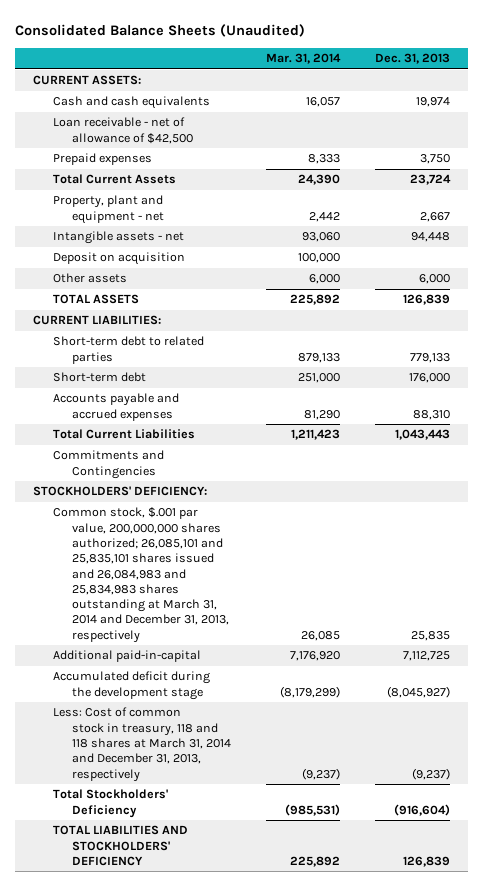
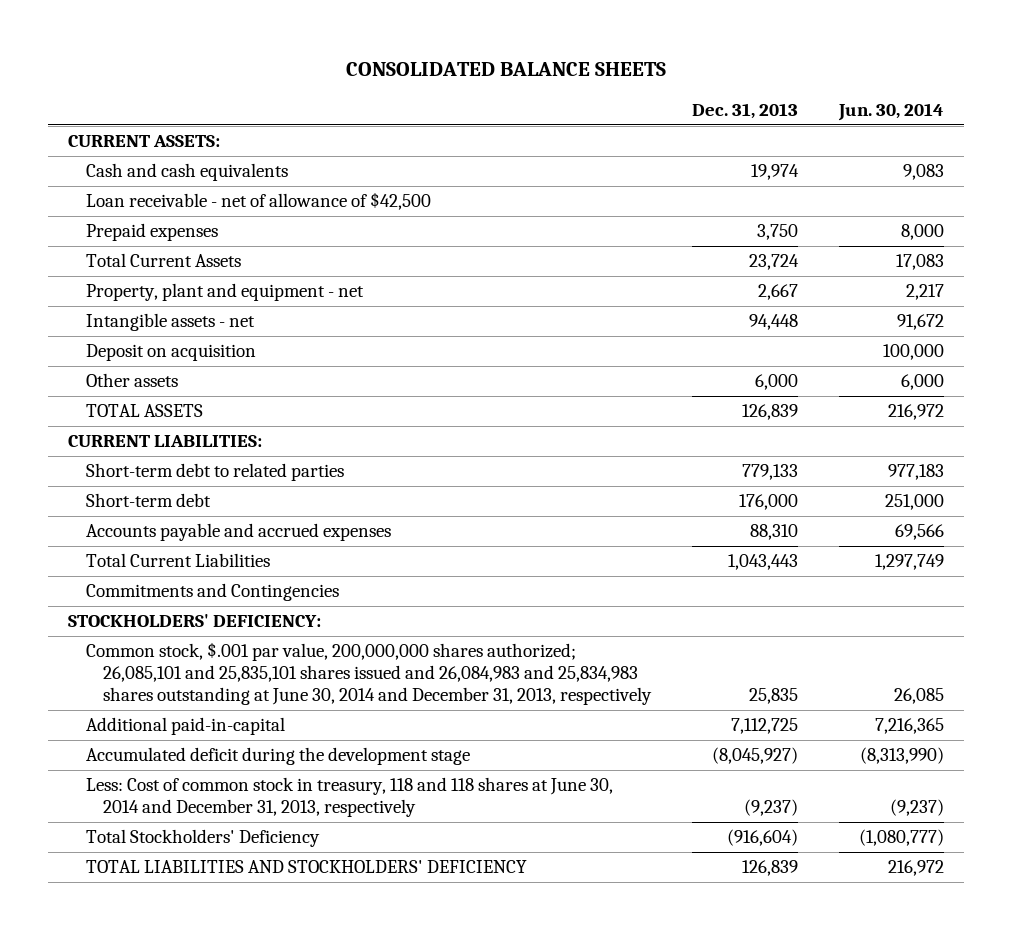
- Consolidated Balance Sheets (Unaudited)
+ CONSOLIDATED BALANCE SHEETS
- | Mar. 31, 2014 | Dec. 31, 2013
+ | Dec. 31, 2013 | Jun. 30, 2014
- Common stock, $.001 par value, 200,000,000 shares authorized; 26,085,101 and 25,835,101 shares issued and 26,084,983 and 25,834,983 shares outstanding at March 31, 2014 and December 31, 2013, respectively | 26,085 | 25,835
+ Common stock, $.001 par value, 200,000,000 shares authorized; 26,085,101 and 25,835,101 shares issued and 26,084,983 and 25,834,983 shares outstanding at June 30, 2014 and December 31, 2013, respectively | 25,835 | 26,085
- Less: Cost of common stock in treasury, 118 and 118 shares at March 31, 2014 and December 31, 2013, respectively | (9,237) | (9,237)
+ Less: Cost of common stock in treasury, 118 and 118 shares at June 30, 2014 and December 31, 2013, respectively | (9,237) | (9,237)

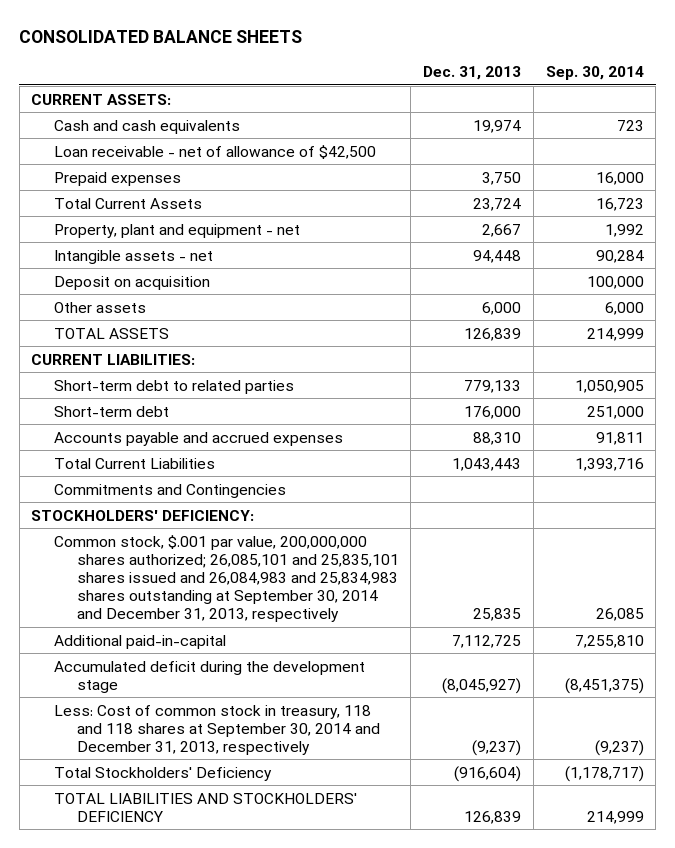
- | Dec. 31, 2013 | Jun. 30, 2014
+ | Dec. 31, 2013 | Sep. 30, 2014
- Common stock, $.001 par value, 200,000,000 shares authorized; 26,085,101 and 25,835,101 shares issued and 26,084,983 and 25,834,983 shares outstanding at June 30, 2014 and December 31, 2013, respectively | 25,835 | 26,085
+ Common stock, $.001 par value, 200,000,000 shares authorized; 26,085,101 and 25,835,101 shares issued and 26,084,983 and 25,834,983 shares outstanding at September 30, 2014 and December 31, 2013, respectively | 25,835 | 26,085
- Less: Cost of common stock in treasury, 118 and 118 shares at June 30, 2014 and December 31, 2013, respectively | (9,237) | (9,237)
+ Less: Cost of common stock in treasury, 118 and 118 shares at September 30, 2014 and December 31, 2013, respectively | (9,237) | (9,237)

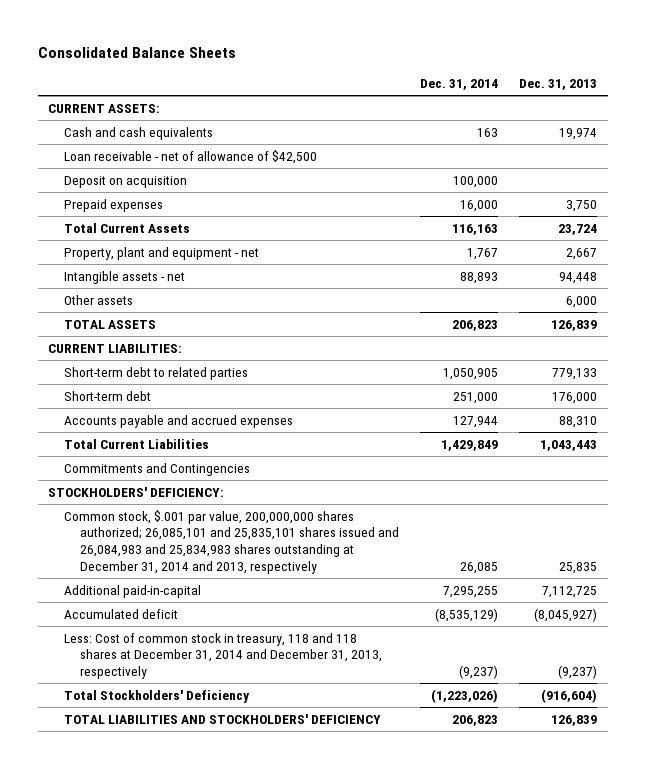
- CONSOLIDATED BALANCE SHEETS
+ Consolidated Balance Sheets
- | Dec. 31, 2013 | Sep. 30, 2014
+ | Dec. 31, 2014 | Dec. 31, 2013
moved up: Deposit on acquisition | 100,000 |
- Common stock, $.001 par value, 200,000,000 shares authorized; 26,085,101 and 25,835,101 shares issued and 26,084,983 and 25,834,983 shares outstanding at September 30, 2014 and December 31, 2013, respectively | 25,835 | 26,085
+ Common stock, $.001 par value, 200,000,000 shares authorized; 26,085,101 and 25,835,101 shares issued and 26,084,983 and 25,834,983 shares outstanding at December 31, 2014 and 2013, respectively | 26,085 | 25,835
- Accumulated deficit during the development stage | (8,045,927) | (8,451,375)
- Less: Cost of common stock in treasury, 118 and 118 shares at September 30, 2014 and December 31, 2013, respectively | (9,237) | (9,237)
+ Accumulated deficit | (8,535,129) | (8,045,927)
+ Less: Cost of common stock in treasury, 118 and 118 shares at December 31, 2014 and December 31, 2013, respectively | (9,237) | (9,237)

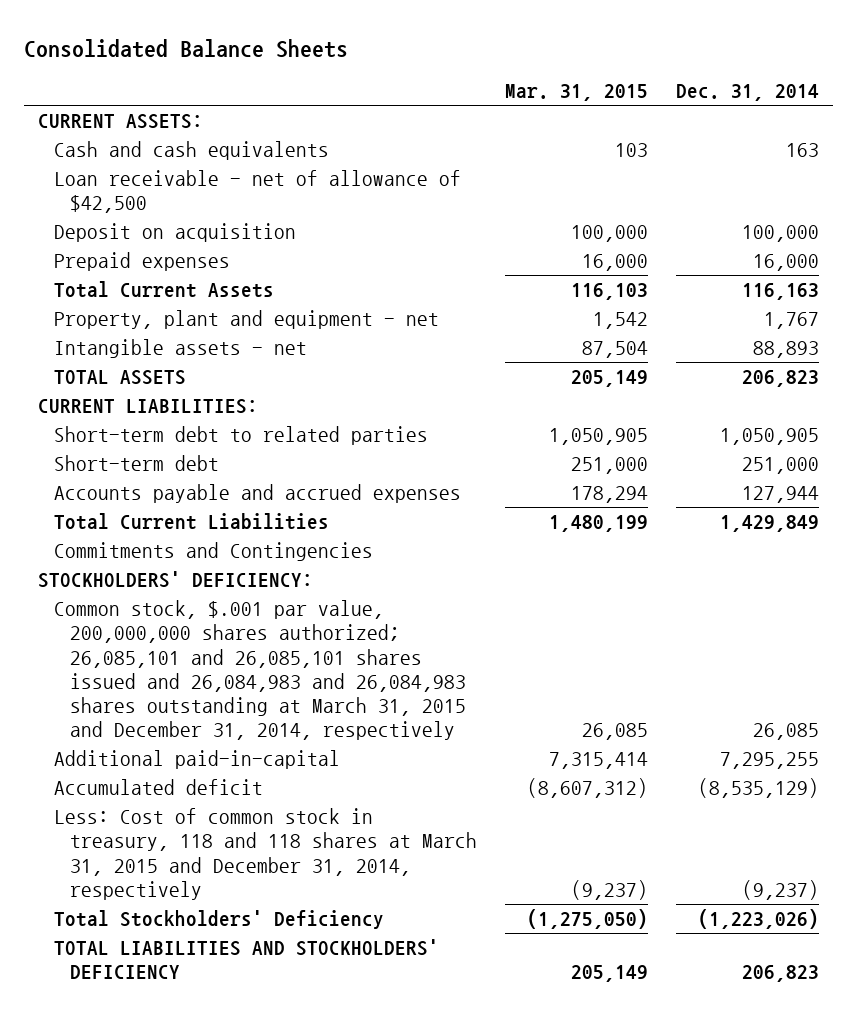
- | Dec. 31, 2014 | Dec. 31, 2013
+ | Mar. 31, 2015 | Dec. 31, 2014
- Other assets | | 6,000
- Common stock, $.001 par value, 200,000,000 shares authorized; 26,085,101 and 25,835,101 shares issued and 26,084,983 and 25,834,983 shares outstanding at December 31, 2014 and 2013, respectively | 26,085 | 25,835
+ Common stock, $.001 par value, 200,000,000 shares authorized; 26,085,101 and 26,085,101 shares issued and 26,084,983 and 26,084,983 shares outstanding at March 31, 2015 and December 31, 2014, respectively | 26,085 | 26,085
- Less: Cost of common stock in treasury, 118 and 118 shares at December 31, 2014 and December 31, 2013, respectively | (9,237) | (9,237)
+ Less: Cost of common stock in treasury, 118 and 118 shares at March 31, 2015 and December 31, 2014, respectively | (9,237) | (9,237)

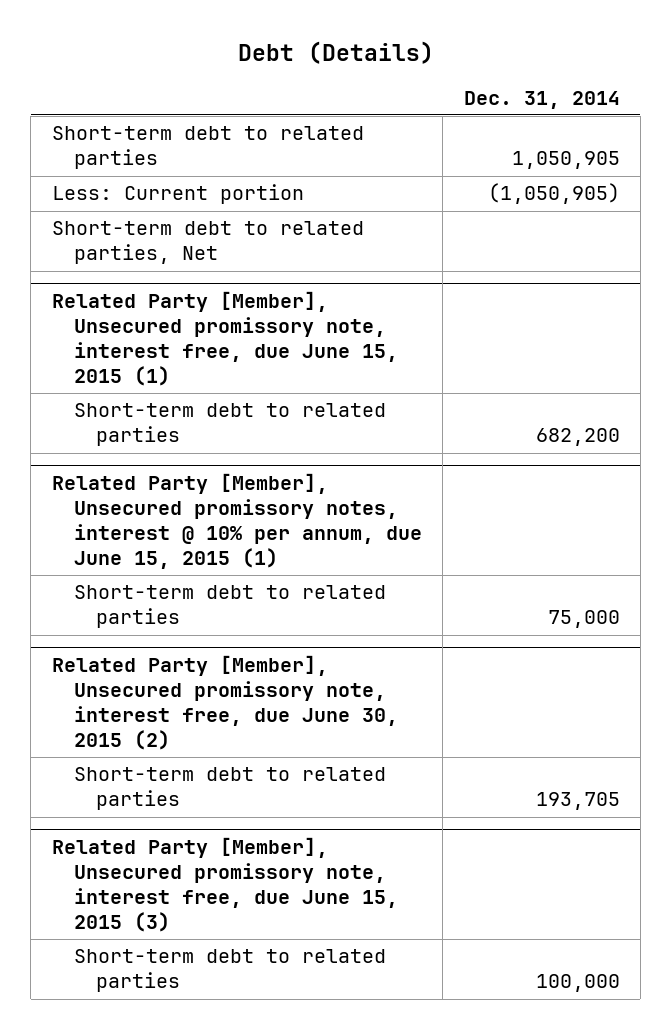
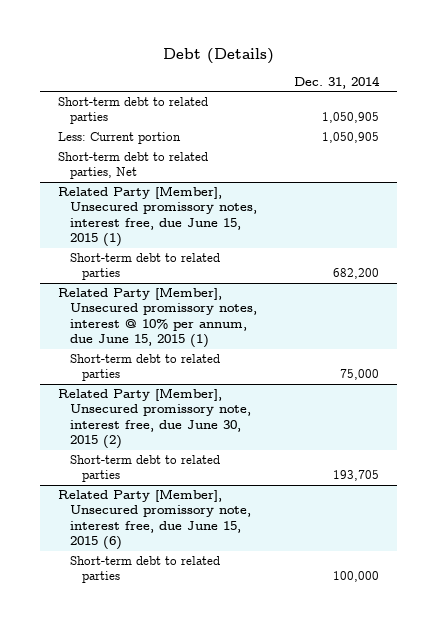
- Less: Current portion | (1,050,905)
+ Less: Current portion | 1,050,905
- Related Party [Member], Unsecured promissory note, interest free, due June 15, 2015 (1)
+ Related Party [Member], Unsecured promissory notes, interest free, due June 15, 2015 (1)
- Related Party [Member], Unsecured promissory note, interest free, due June 15, 2015 (3)
+ Related Party [Member], Unsecured promissory note, interest free, due June 15, 2015 (6)

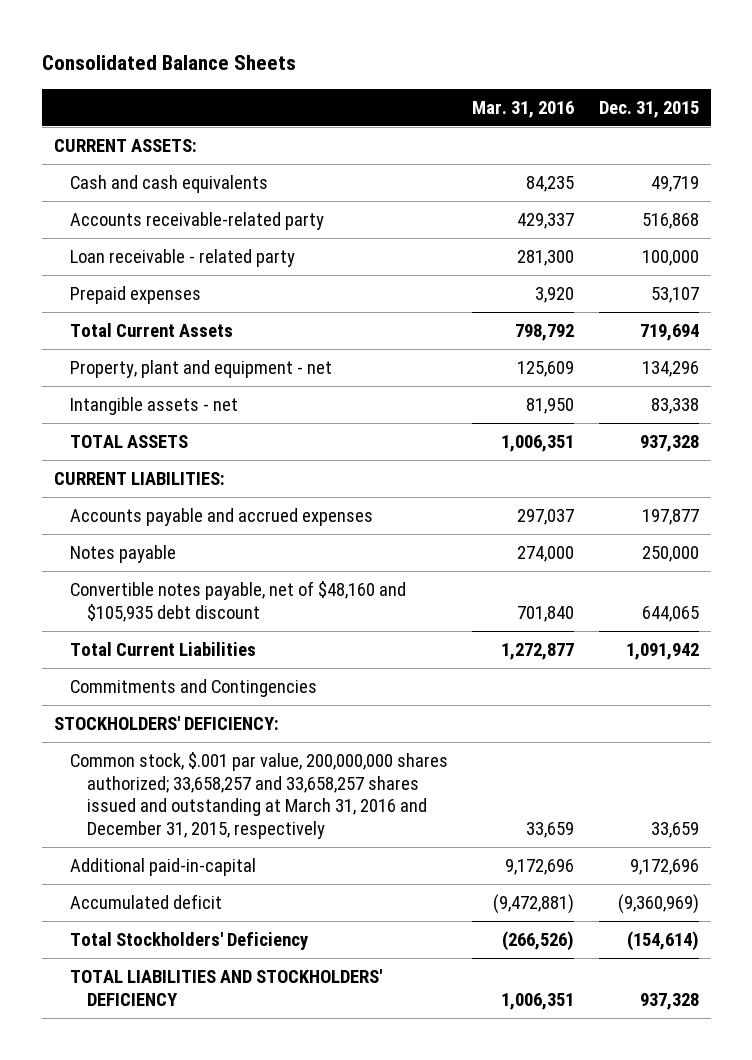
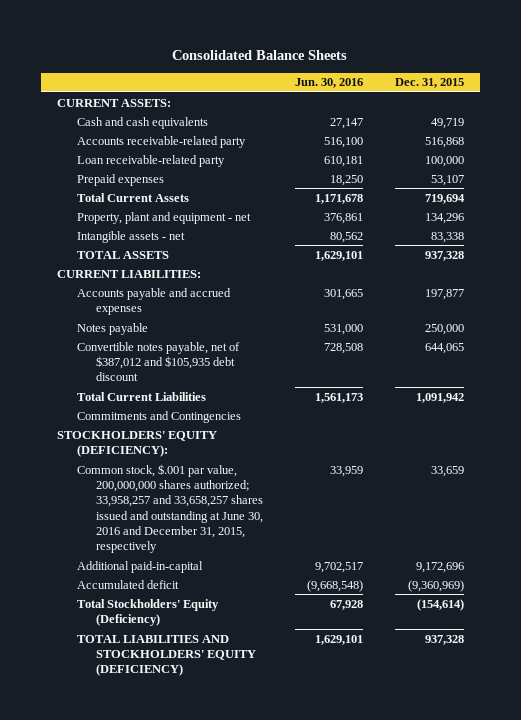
- | Mar. 31, 2016 | Dec. 31, 2015
+ | Jun. 30, 2016 | Dec. 31, 2015
- Loan receivable - related party | 281,300 | 100,000
+ Loan receivable-related party | 610,181 | 100,000
- Convertible notes payable, net of $48,160 and $105,935 debt discount | 701,840 | 644,065
+ Convertible notes payable, net of $387,012 and $105,935 debt discount | 728,508 | 644,065
- STOCKHOLDERS' DEFICIENCY:
- Common stock, $.001 par value, 200,000,000 shares authorized; 33,658,257 and 33,658,257 shares issued and outstanding at March 31, 2016 and December 31, 2015, respectively | 33,659 | 33,659
+ STOCKHOLDERS' EQUITY (DEFICIENCY):
+ Common stock, $.001 par value, 200,000,000 shares authorized; 33,958,257 and 33,658,257 shares issued and outstanding at June 30, 2016 and December 31, 2015, respectively | 33,959 | 33,659
- Total Stockholders' Deficiency | (266,526) | (154,614)
- TOTAL LIABILITIES AND STOCKHOLDERS' DEFICIENCY | 1,006,351 | 937,328
+ Total Stockholders' Equity (Deficiency) | 67,928 | (154,614)
+ TOTAL LIABILITIES AND STOCKHOLDERS' EQUITY (DEFICIENCY) | 1,629,101 | 937,328

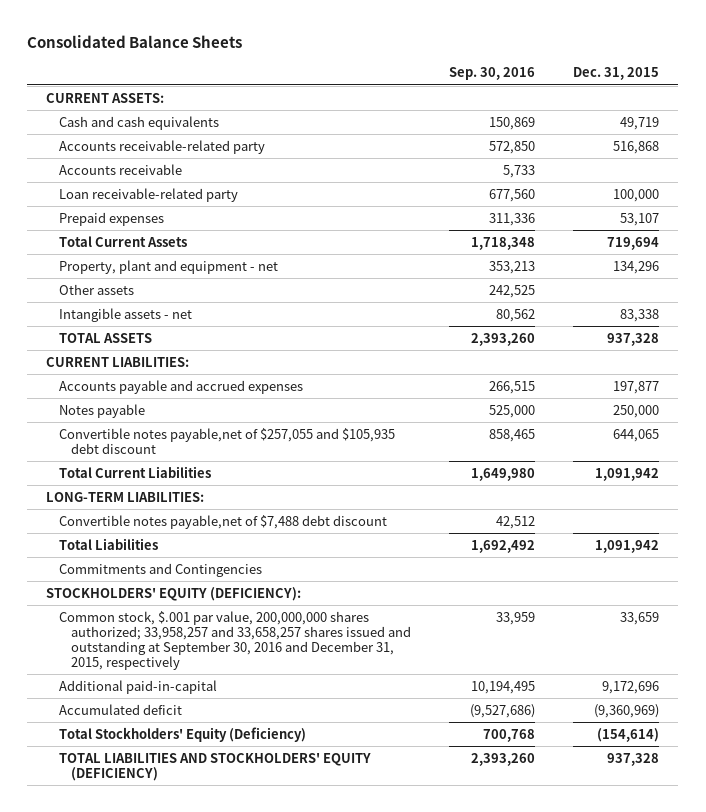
- | Jun. 30, 2016 | Dec. 31, 2015
+ | Sep. 30, 2016 | Dec. 31, 2015
+ Accounts receivable | 5,733 |
+ Other assets | 242,525 |
- Convertible notes payable, net of $387,012 and $105,935 debt discount | 728,508 | 644,065
+ Convertible notes payable,net of $257,055 and $105,935 debt discount | 858,465 | 644,065
+ LONG-TERM LIABILITIES:
+ Convertible notes payable,net of $7,488 debt discount | 42,512 |
+ Total Liabilities | 1,692,492 | 1,091,942
- Common stock, $.001 par value, 200,000,000 shares authorized; 33,958,257 and 33,658,257 shares issued and outstanding at June 30, 2016 and December 31, 2015, respectively | 33,959 | 33,659
+ Common stock, $.001 par value, 200,000,000 shares authorized; 33,958,257 and 33,658,257 shares issued and outstanding at September 30, 2016 and December 31, 2015, respectively | 33,959 | 33,659

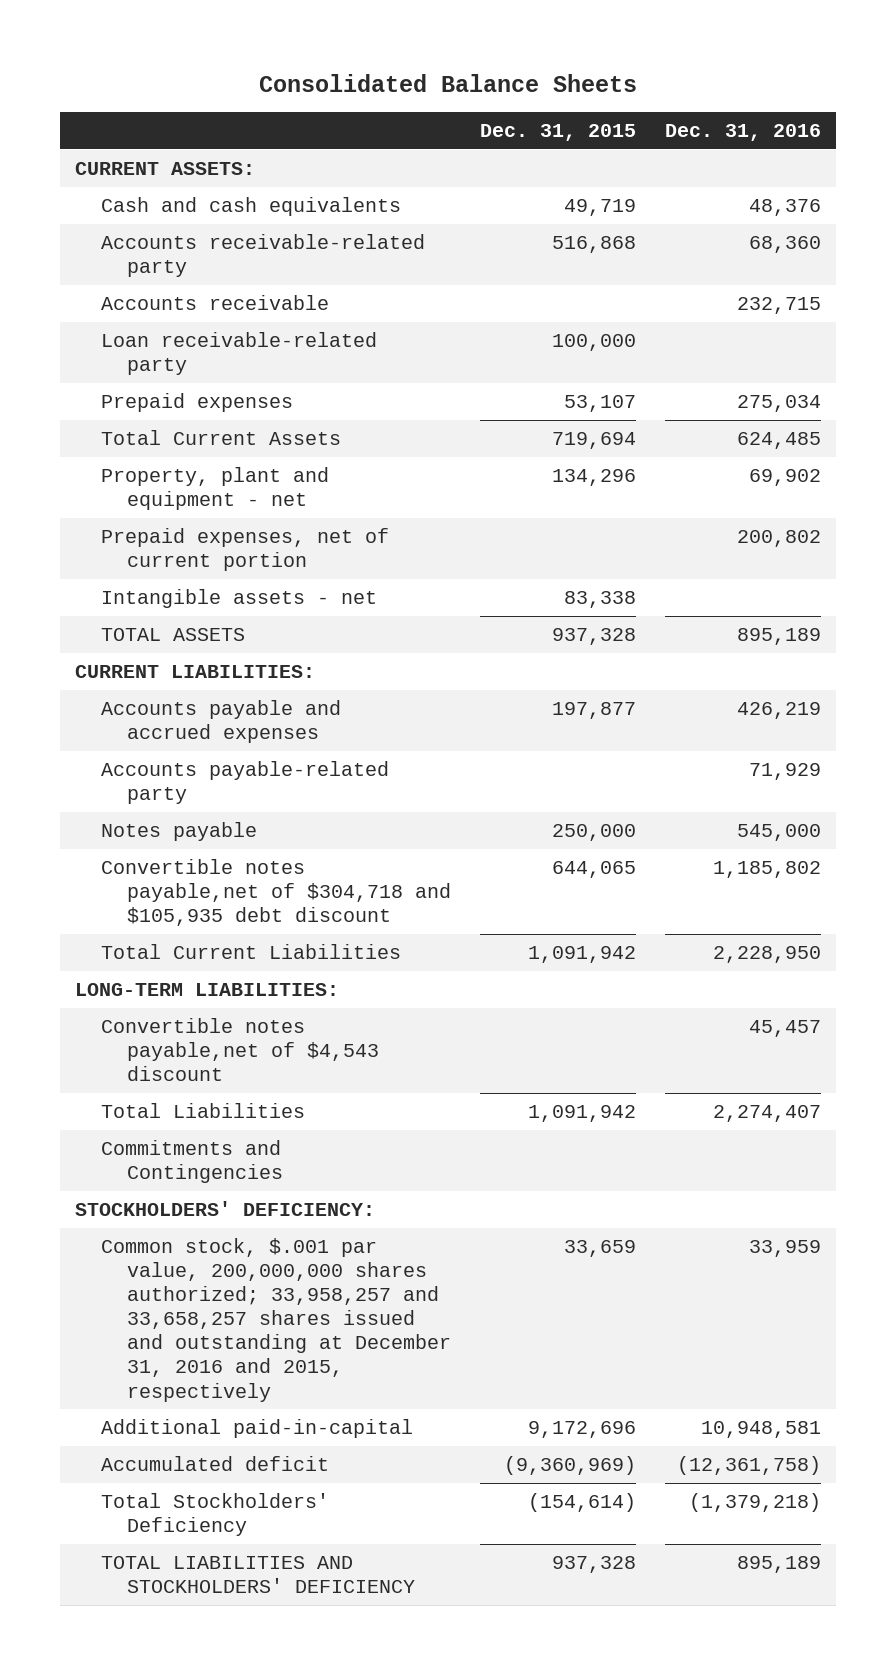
- | Sep. 30, 2016 | Dec. 31, 2015
+ | Dec. 31, 2015 | Dec. 31, 2016
- Other assets | 242,525 |
+ Prepaid expenses, net of current portion | | 200,802
+ Accounts payable-related party | | 71,929
- Convertible notes payable,net of $257,055 and $105,935 debt discount | 858,465 | 644,065
+ Convertible notes payable,net of $304,718 and $105,935 debt discount | 644,065 | 1,185,802
- Convertible notes payable,net of $7,488 debt discount | 42,512 |
+ Convertible notes payable,net of $4,543 discount | | 45,457
- STOCKHOLDERS' EQUITY (DEFICIENCY):
- Common stock, $.001 par value, 200,000,000 shares authorized; 33,958,257 and 33,658,257 shares issued and outstanding at September 30, 2016 and December 31, 2015, respectively | 33,959 | 33,659
+ STOCKHOLDERS' DEFICIENCY:
+ Common stock, $.001 par value, 200,000,000 shares authorized; 33,958,257 and 33,658,257 shares issued and outstanding at December 31, 2016 and 2015, respectively | 33,659 | 33,959
- Total Stockholders' Equity (Deficiency) | 700,768 | (154,614)
- TOTAL LIABILITIES AND STOCKHOLDERS' EQUITY (DEFICIENCY) | 2,393,260 | 937,328
+ Total Stockholders' Deficiency | (154,614) | (1,379,218)
+ TOTAL LIABILITIES AND STOCKHOLDERS' DEFICIENCY | 937,328 | 895,189

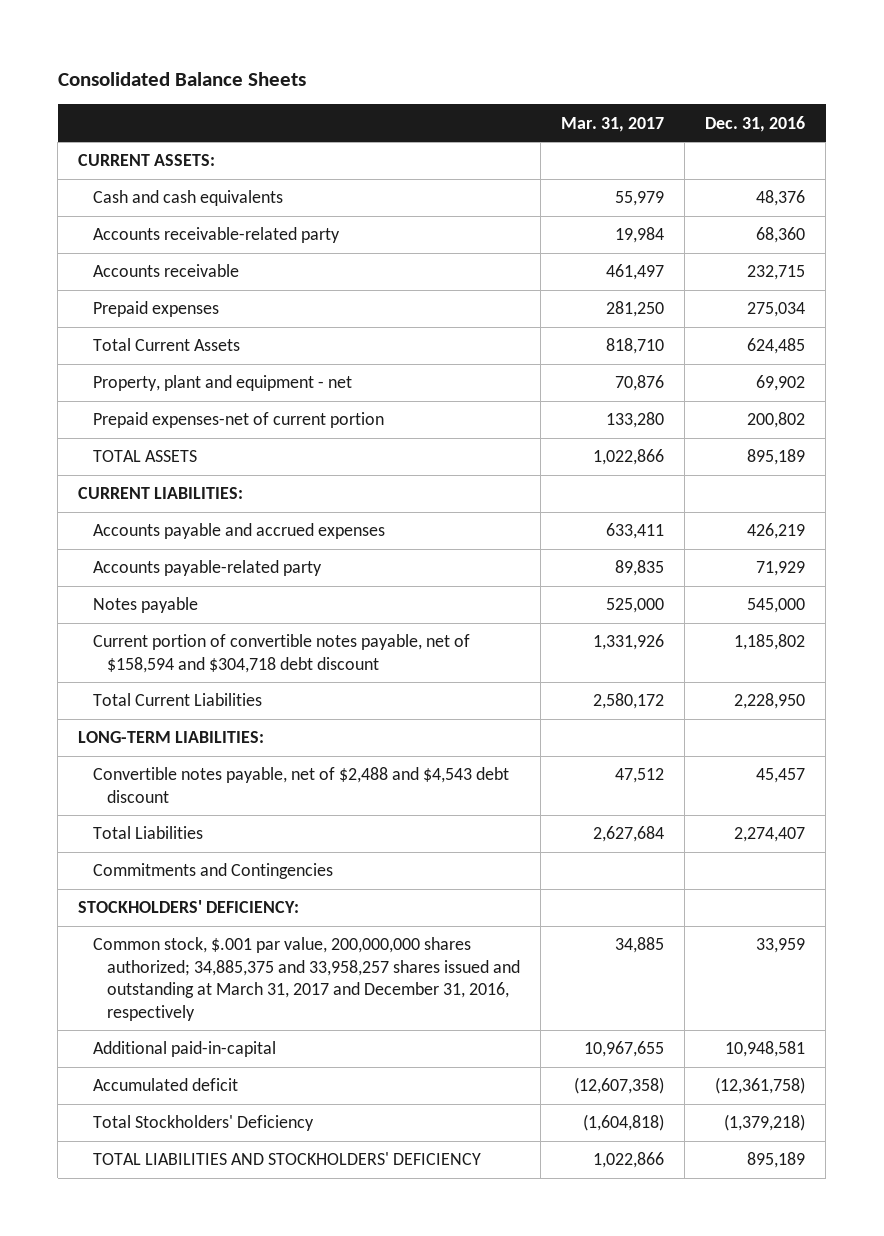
- | Dec. 31, 2015 | Dec. 31, 2016
+ | Mar. 31, 2017 | Dec. 31, 2016
- Loan receivable-related party | 100,000 |
- Prepaid expenses, net of current portion | | 200,802
- Intangible assets - net | 83,338 |
+ Prepaid expenses-net of current portion | 133,280 | 200,802
- Convertible notes payable,net of $304,718 and $105,935 debt discount | 644,065 | 1,185,802
+ Current portion of convertible notes payable, net of $158,594 and $304,718 debt discount | 1,331,926 | 1,185,802
- Convertible notes payable,net of $4,543 discount | | 45,457
+ Convertible notes payable, net of $2,488 and $4,543 debt discount | 47,512 | 45,457
- Common stock, $.001 par value, 200,000,000 shares authorized; 33,958,257 and 33,658,257 shares issued and outstanding at December 31, 2016 and 2015, respectively | 33,659 | 33,959
+ Common stock, $.001 par value, 200,000,000 shares authorized; 34,885,375 and 33,958,257 shares issued and outstanding at March 31, 2017 and December 31, 2016, respectively | 34,885 | 33,959

